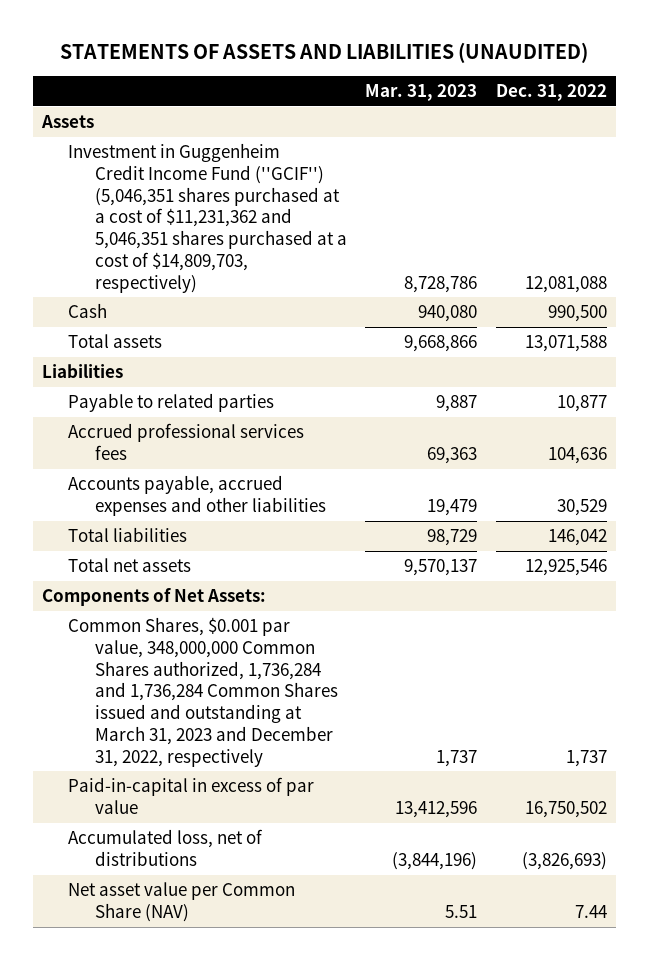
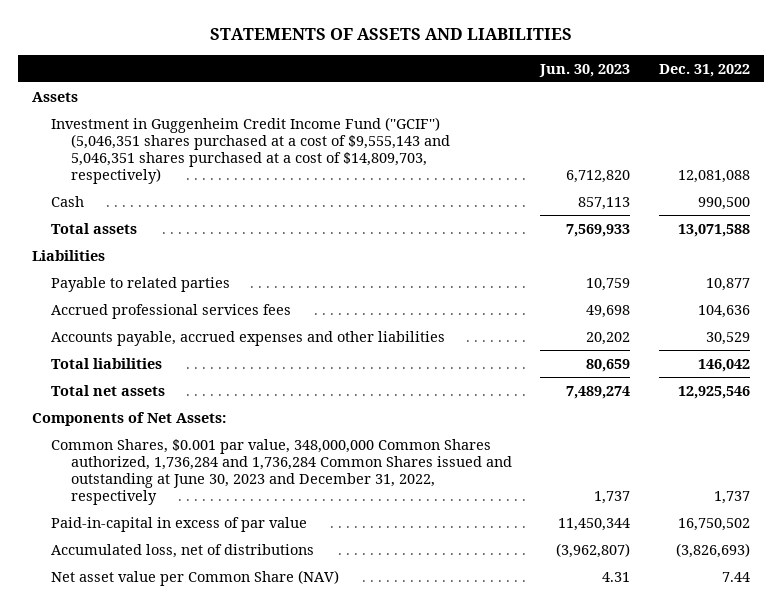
- STATEMENTS OF ASSETS AND LIABILITIES (UNAUDITED)
+ STATEMENTS OF ASSETS AND LIABILITIES
- | Mar. 31, 2023 | Dec. 31, 2022
+ | Jun. 30, 2023 | Dec. 31, 2022
- Investment in Guggenheim Credit Income Fund (''GCIF'') (5,046,351 shares purchased at a cost of $11,231,362 and 5,046,351 shares purchased at a cost of $14,809,703, respectively) | 8,728,786 | 12,081,088
+ Investment in Guggenheim Credit Income Fund (''GCIF'') (5,046,351 shares purchased at a cost of $9,555,143 and 5,046,351 shares purchased at a cost of $14,809,703, respectively) | 6,712,820 | 12,081,088
- Common Shares, $0.001 par value, 348,000,000 Common Shares authorized, 1,736,284 and 1,736,284 Common Shares issued and outstanding at March 31, 2023 and December 31, 2022, respectively | 1,737 | 1,737
+ Common Shares, $0.001 par value, 348,000,000 Common Shares authorized, 1,736,284 and 1,736,284 Common Shares issued and outstanding at June 30, 2023 and December 31, 2022, respectively | 1,737 | 1,737

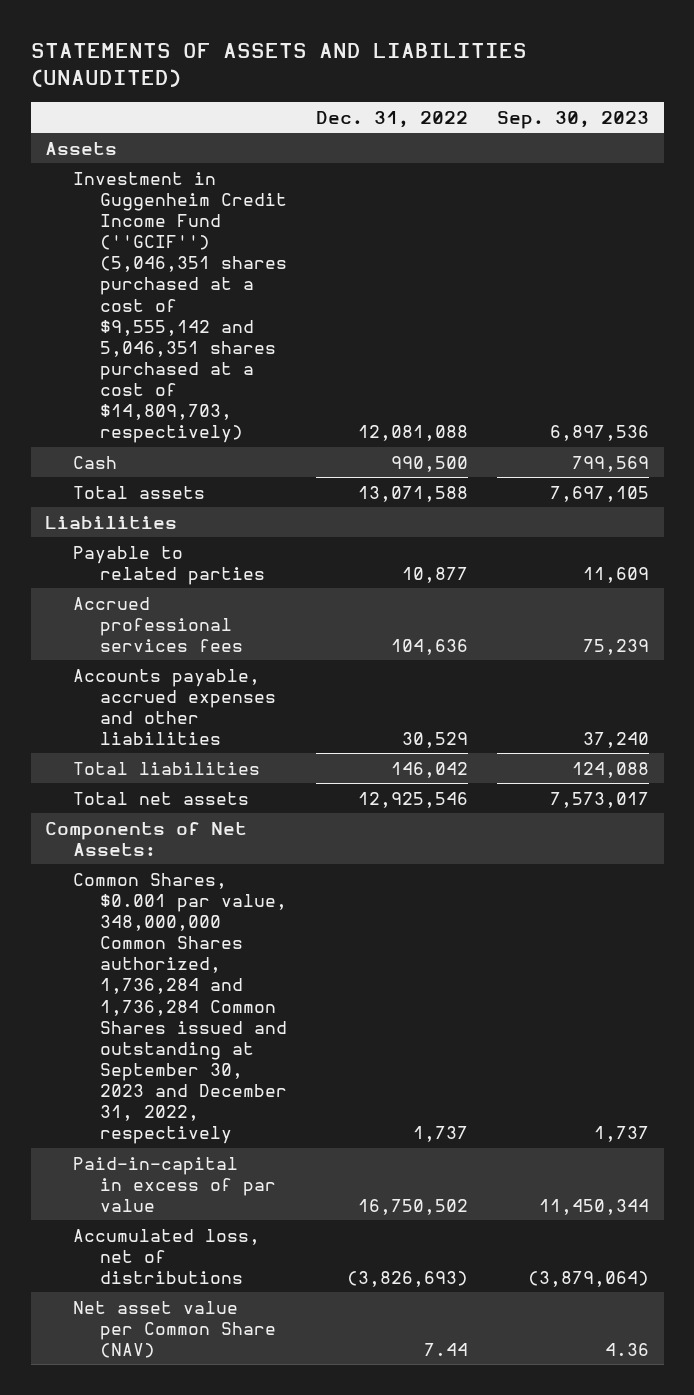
- STATEMENTS OF ASSETS AND LIABILITIES
+ STATEMENTS OF ASSETS AND LIABILITIES (UNAUDITED)
- | Jun. 30, 2023 | Dec. 31, 2022
+ | Dec. 31, 2022 | Sep. 30, 2023
- Investment in Guggenheim Credit Income Fund (''GCIF'') (5,046,351 shares purchased at a cost of $9,555,143 and 5,046,351 shares purchased at a cost of $14,809,703, respectively) | 6,712,820 | 12,081,088
+ Investment in Guggenheim Credit Income Fund (''GCIF'') (5,046,351 shares purchased at a cost of $9,555,142 and 5,046,351 shares purchased at a cost of $14,809,703, respectively) | 12,081,088 | 6,897,536
- Common Shares, $0.001 par value, 348,000,000 Common Shares authorized, 1,736,284 and 1,736,284 Common Shares issued and outstanding at June 30, 2023 and December 31, 2022, respectively | 1,737 | 1,737
+ Common Shares, $0.001 par value, 348,000,000 Common Shares authorized, 1,736,284 and 1,736,284 Common Shares issued and outstanding at September 30, 2023 and December 31, 2022, respectively | 1,737 | 1,737

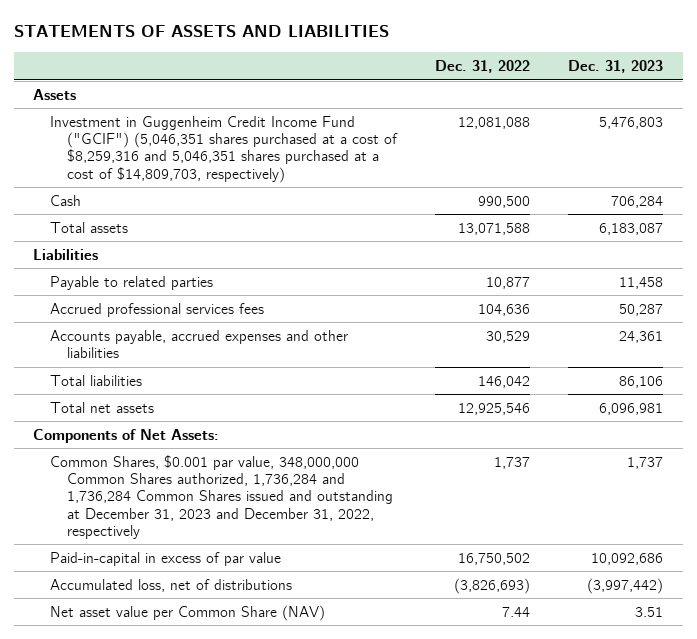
- STATEMENTS OF ASSETS AND LIABILITIES (UNAUDITED)
+ STATEMENTS OF ASSETS AND LIABILITIES
- | Dec. 31, 2022 | Sep. 30, 2023
+ | Dec. 31, 2022 | Dec. 31, 2023
- Investment in Guggenheim Credit Income Fund (''GCIF'') (5,046,351 shares purchased at a cost of $9,555,142 and 5,046,351 shares purchased at a cost of $14,809,703, respectively) | 12,081,088 | 6,897,536
+ Investment in Guggenheim Credit Income Fund ("GCIF") (5,046,351 shares purchased at a cost of $8,259,316 and 5,046,351 shares purchased at a cost of $14,809,703, respectively) | 12,081,088 | 5,476,803
- Common Shares, $0.001 par value, 348,000,000 Common Shares authorized, 1,736,284 and 1,736,284 Common Shares issued and outstanding at September 30, 2023 and December 31, 2022, respectively | 1,737 | 1,737
+ Common Shares, $0.001 par value, 348,000,000 Common Shares authorized, 1,736,284 and 1,736,284 Common Shares issued and outstanding at December 31, 2023 and December 31, 2022, respectively | 1,737 | 1,737

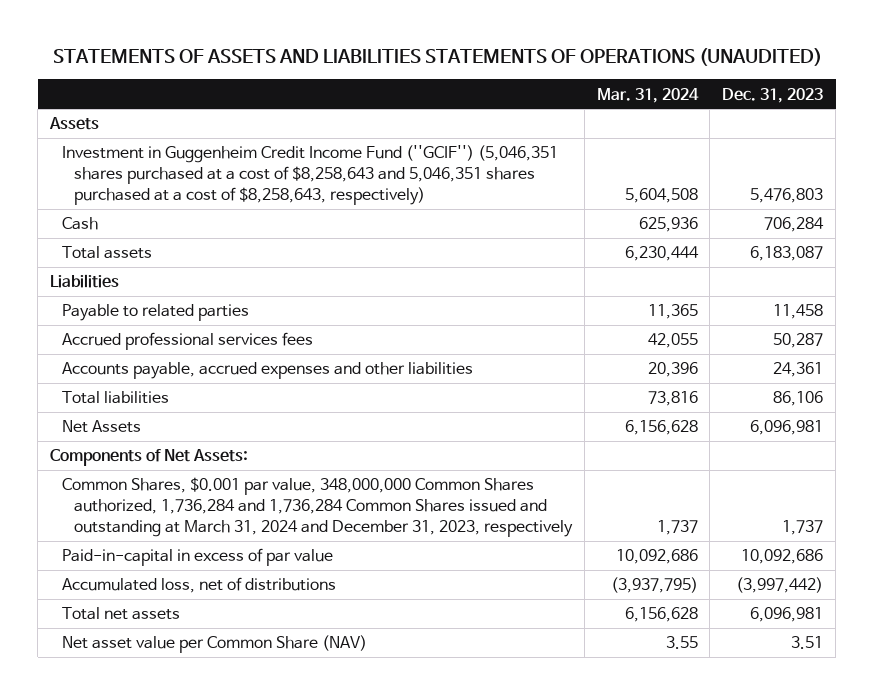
- STATEMENTS OF ASSETS AND LIABILITIES
+ STATEMENTS OF ASSETS AND LIABILITIES STATEMENTS OF OPERATIONS (UNAUDITED)
- | Dec. 31, 2022 | Dec. 31, 2023
+ | Mar. 31, 2024 | Dec. 31, 2023
- Investment in Guggenheim Credit Income Fund ("GCIF") (5,046,351 shares purchased at a cost of $8,259,316 and 5,046,351 shares purchased at a cost of $14,809,703, respectively) | 12,081,088 | 5,476,803
+ Investment in Guggenheim Credit Income Fund (''GCIF'') (5,046,351 shares purchased at a cost of $8,258,643 and 5,046,351 shares purchased at a cost of $8,258,643, respectively) | 5,604,508 | 5,476,803
+ Net Assets | 6,156,628 | 6,096,981
- Common Shares, $0.001 par value, 348,000,000 Common Shares authorized, 1,736,284 and 1,736,284 Common Shares issued and outstanding at December 31, 2023 and December 31, 2022, respectively | 1,737 | 1,737
+ Common Shares, $0.001 par value, 348,000,000 Common Shares authorized, 1,736,284 and 1,736,284 Common Shares issued and outstanding at March 31, 2024 and December 31, 2023, respectively | 1,737 | 1,737
moved down: Total net assets | 6,156,628 | 6,096,981

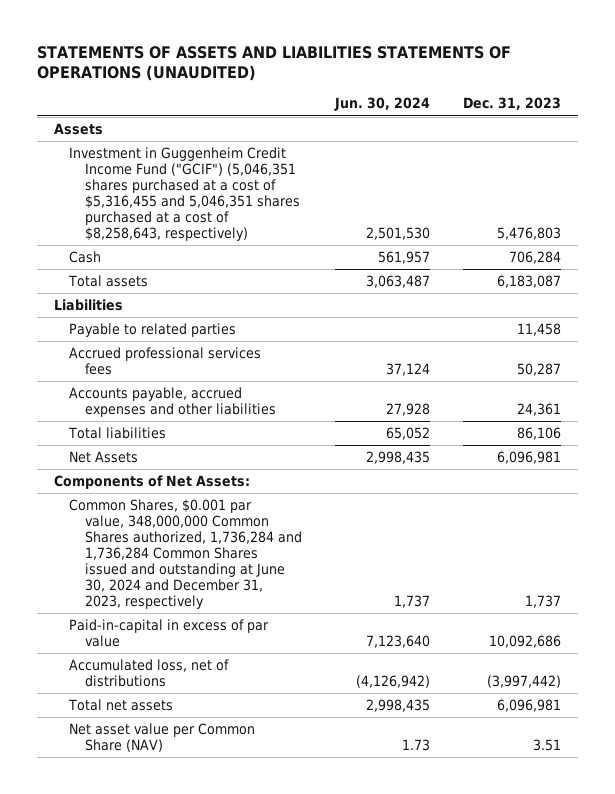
- | Mar. 31, 2024 | Dec. 31, 2023
+ | Jun. 30, 2024 | Dec. 31, 2023
- Investment in Guggenheim Credit Income Fund (''GCIF'') (5,046,351 shares purchased at a cost of $8,258,643 and 5,046,351 shares purchased at a cost of $8,258,643, respectively) | 5,604,508 | 5,476,803
+ Investment in Guggenheim Credit Income Fund ("GCIF") (5,046,351 shares purchased at a cost of $5,316,455 and 5,046,351 shares purchased at a cost of $8,258,643, respectively) | 2,501,530 | 5,476,803
- Common Shares, $0.001 par value, 348,000,000 Common Shares authorized, 1,736,284 and 1,736,284 Common Shares issued and outstanding at March 31, 2024 and December 31, 2023, respectively | 1,737 | 1,737
+ Common Shares, $0.001 par value, 348,000,000 Common Shares authorized, 1,736,284 and 1,736,284 Common Shares issued and outstanding at June 30, 2024 and December 31, 2023, respectively | 1,737 | 1,737

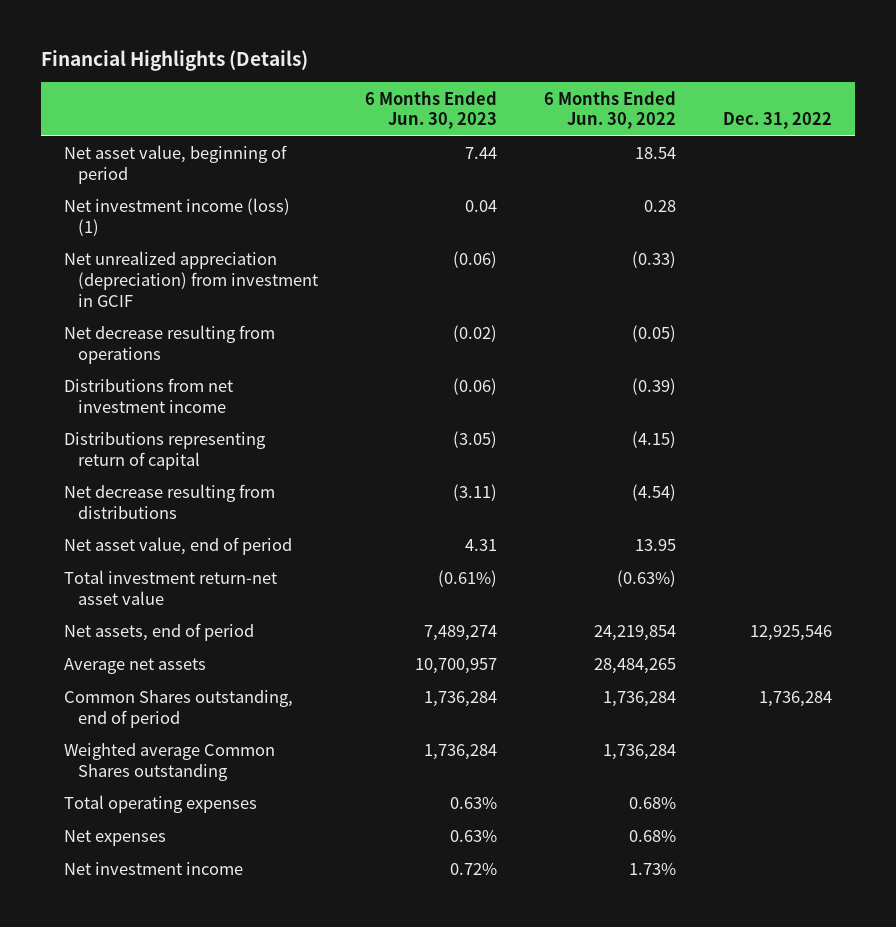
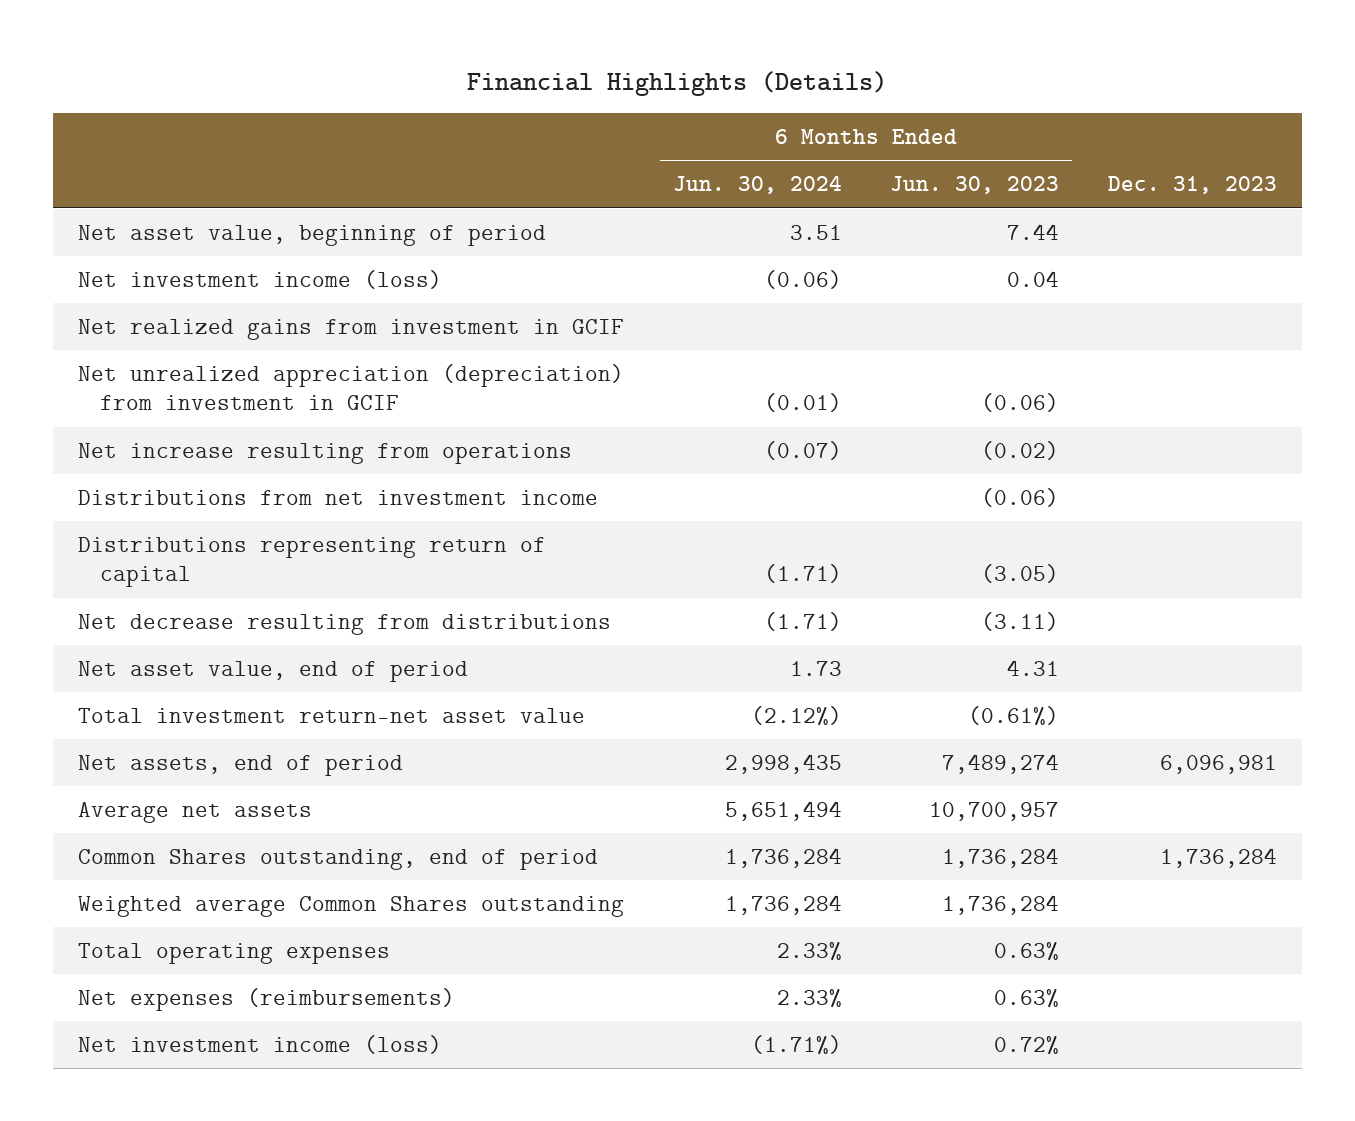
- | 6 Months Ended Jun. 30, 2023 | 6 Months Ended Jun. 30, 2022 | Dec. 31, 2022
+ | 6 Months Ended Jun. 30, 2024 | 6 Months Ended Jun. 30, 2023 | Dec. 31, 2023
- Net investment income (loss) (1) | 0.04 | 0.28 |
+ Net investment income (loss) | (0.06) | 0.04 |
+ Net realized gains from investment in GCIF
- Net decrease resulting from operations | (0.02) | (0.05) |
+ Net increase resulting from operations | (0.07) | (0.02) |
- Net expenses | 0.63% | 0.68% |
- Net investment income | 0.72% | 1.73% |
+ Net expenses (reimbursements) | 2.33% | 0.63% |
+ Net investment income (loss) | (1.71%) | 0.72% |

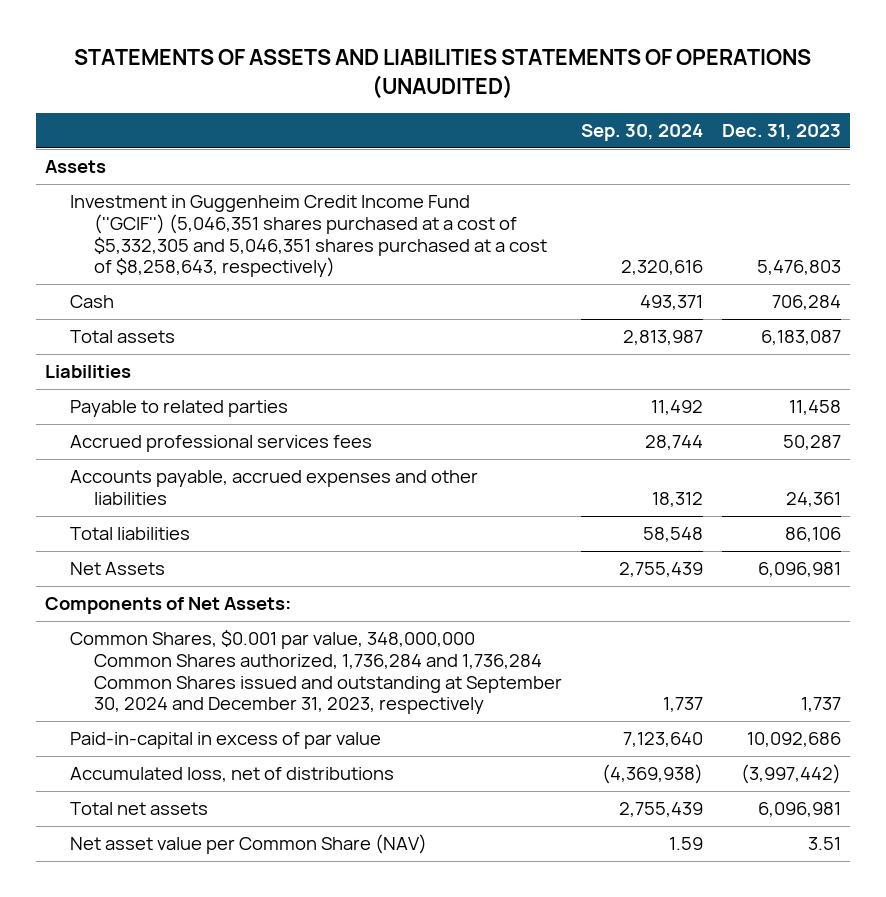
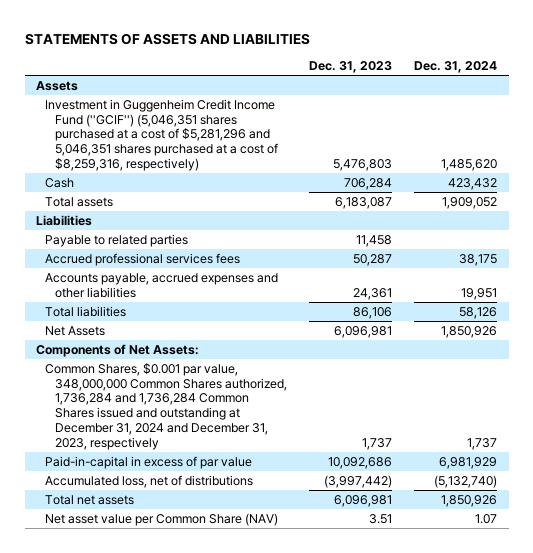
- STATEMENTS OF ASSETS AND LIABILITIES STATEMENTS OF OPERATIONS (UNAUDITED)
+ STATEMENTS OF ASSETS AND LIABILITIES
- | Sep. 30, 2024 | Dec. 31, 2023
+ | Dec. 31, 2023 | Dec. 31, 2024
- Investment in Guggenheim Credit Income Fund (''GCIF'') (5,046,351 shares purchased at a cost of $5,332,305 and 5,046,351 shares purchased at a cost of $8,258,643, respectively) | 2,320,616 | 5,476,803
+ Investment in Guggenheim Credit Income Fund (''GCIF'') (5,046,351 shares purchased at a cost of $5,281,296 and 5,046,351 shares purchased at a cost of $8,259,316, respectively) | 5,476,803 | 1,485,620
- Common Shares, $0.001 par value, 348,000,000 Common Shares authorized, 1,736,284 and 1,736,284 Common Shares issued and outstanding at September 30, 2024 and December 31, 2023, respectively | 1,737 | 1,737
+ Common Shares, $0.001 par value, 348,000,000 Common Shares authorized, 1,736,284 and 1,736,284 Common Shares issued and outstanding at December 31, 2024 and December 31, 2023, respectively | 1,737 | 1,737

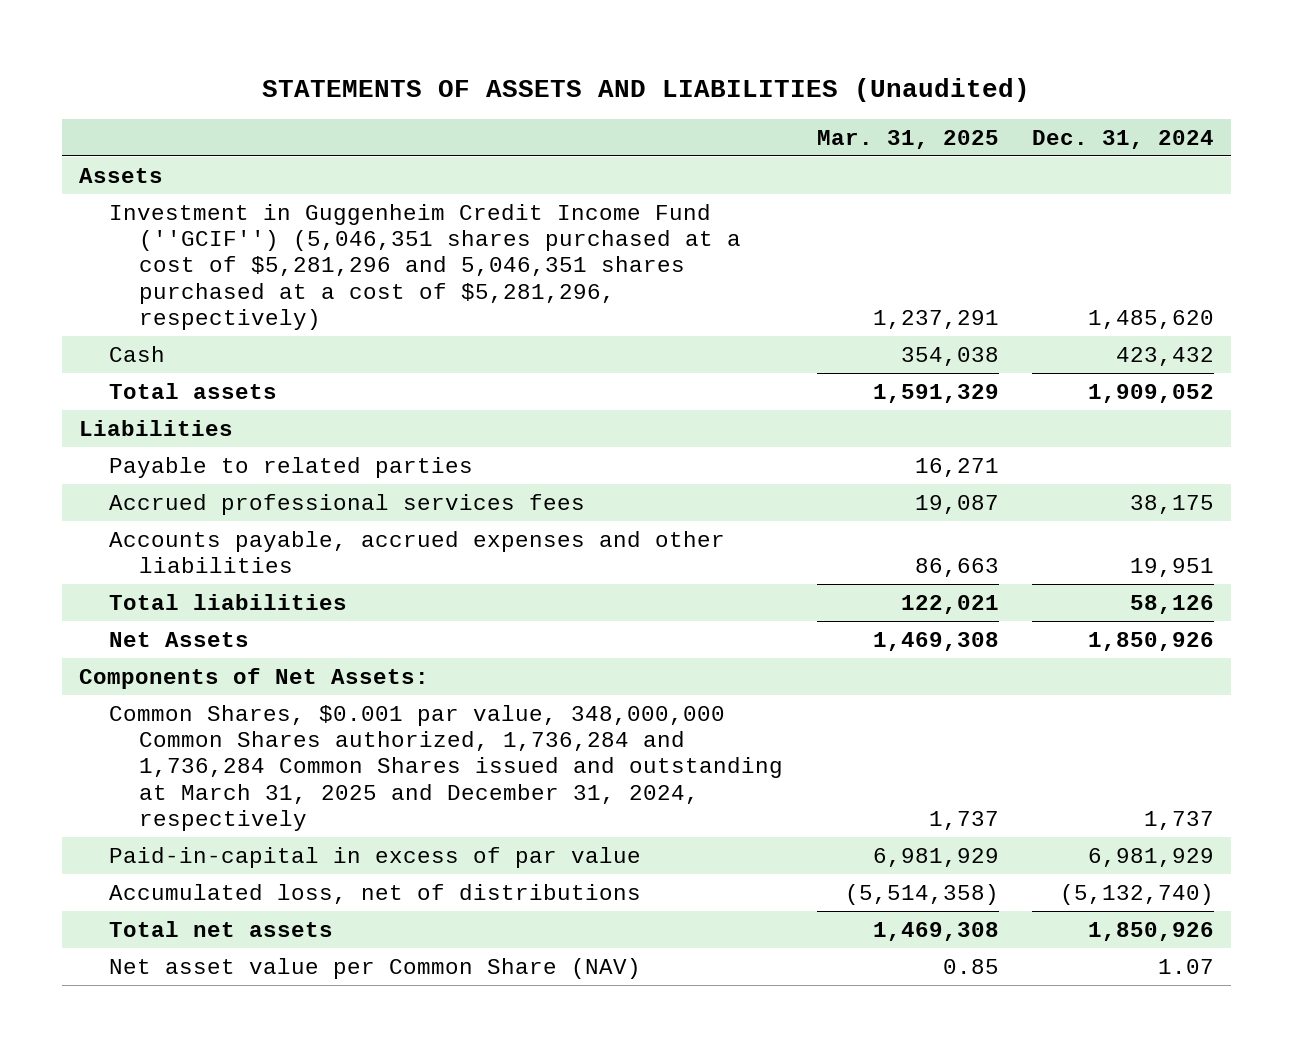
- STATEMENTS OF ASSETS AND LIABILITIES
+ STATEMENTS OF ASSETS AND LIABILITIES (Unaudited)
- | Dec. 31, 2023 | Dec. 31, 2024
+ | Mar. 31, 2025 | Dec. 31, 2024
- Investment in Guggenheim Credit Income Fund (''GCIF'') (5,046,351 shares purchased at a cost of $5,281,296 and 5,046,351 shares purchased at a cost of $8,259,316, respectively) | 5,476,803 | 1,485,620
+ Investment in Guggenheim Credit Income Fund (''GCIF'') (5,046,351 shares purchased at a cost of $5,281,296 and 5,046,351 shares purchased at a cost of $5,281,296, respectively) | 1,237,291 | 1,485,620
- Common Shares, $0.001 par value, 348,000,000 Common Shares authorized, 1,736,284 and 1,736,284 Common Shares issued and outstanding at December 31, 2024 and December 31, 2023, respectively | 1,737 | 1,737
+ Common Shares, $0.001 par value, 348,000,000 Common Shares authorized, 1,736,284 and 1,736,284 Common Shares issued and outstanding at March 31, 2025 and December 31, 2024, respectively | 1,737 | 1,737

